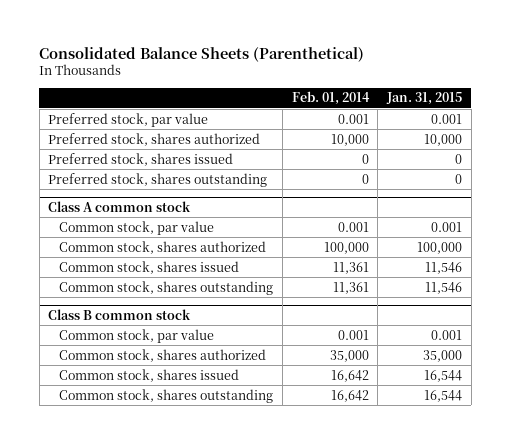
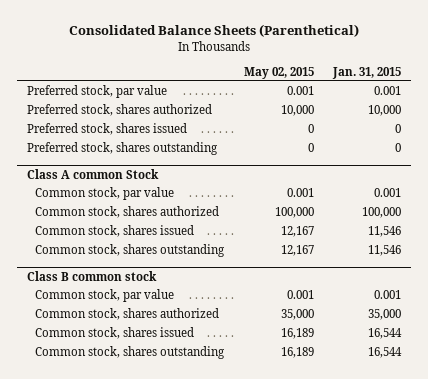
- | Feb. 01, 2014 | Jan. 31, 2015
+ | May 02, 2015 | Jan. 31, 2015
- Class A common stock
+ Class A common Stock

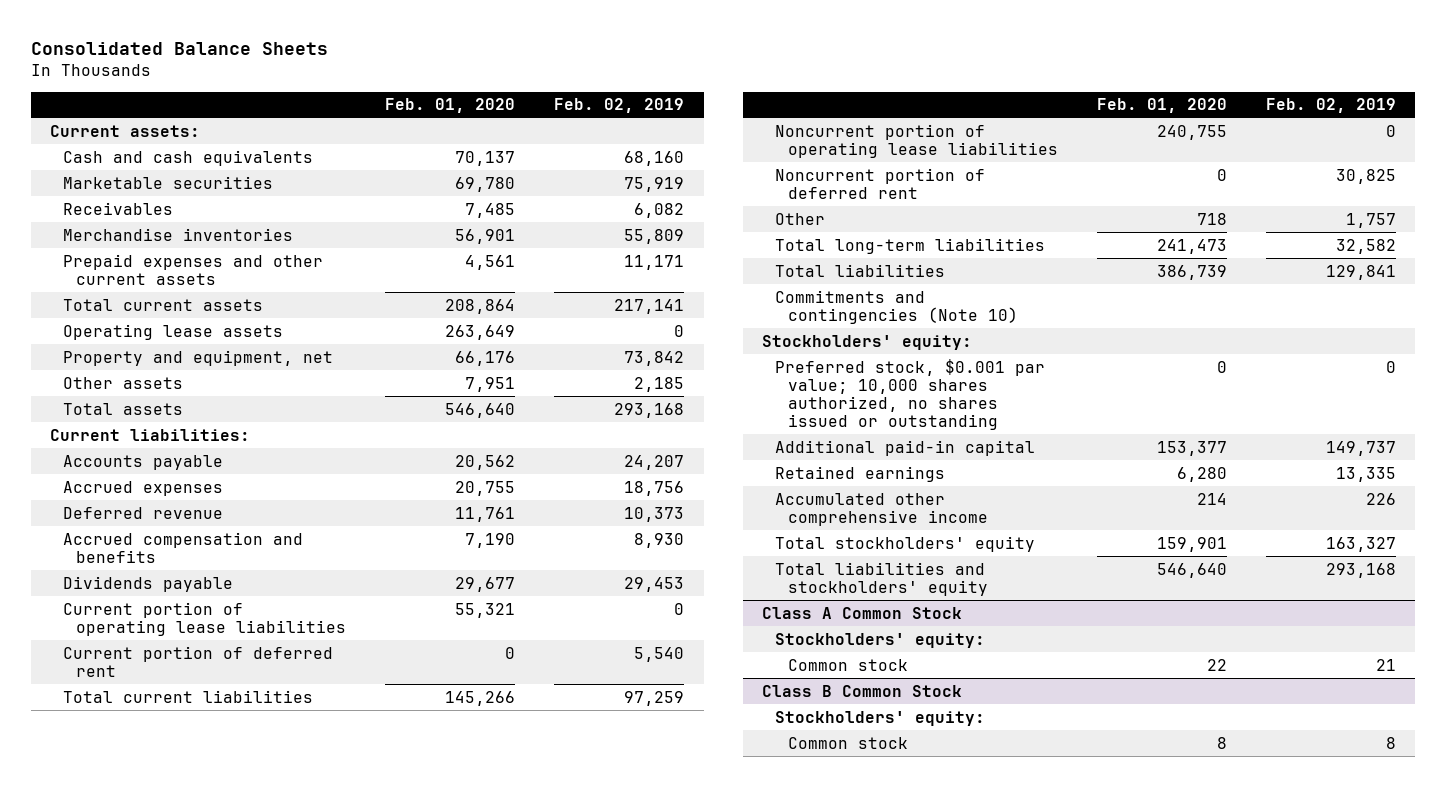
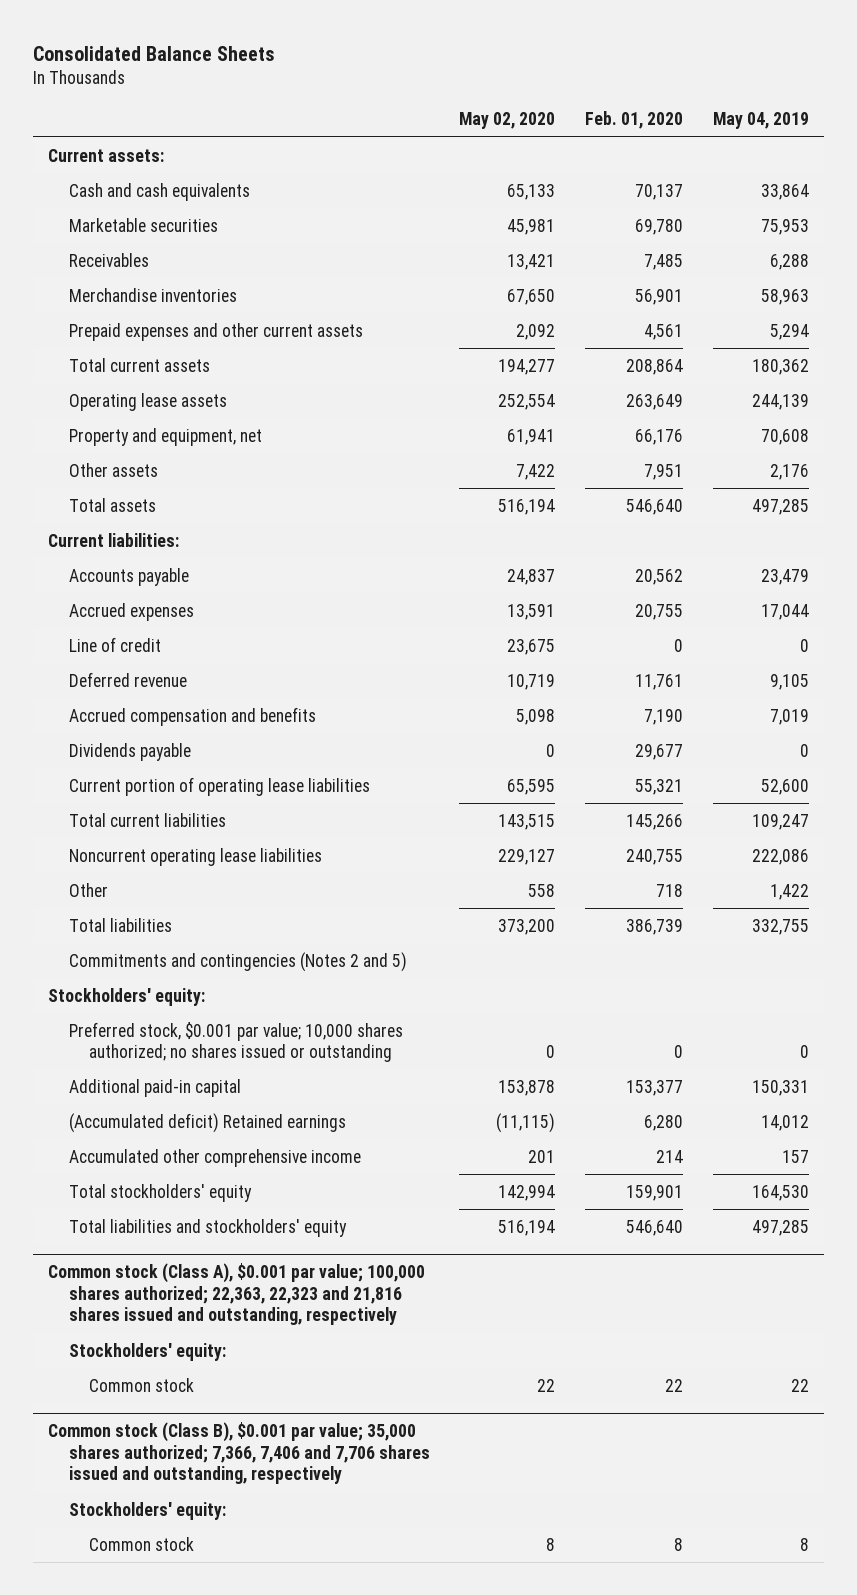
- | Feb. 01, 2020 | Feb. 02, 2019
+ | May 02, 2020 | Feb. 01, 2020 | May 04, 2019
+ Line of credit | 23,675 | 0 | 0
- Current portion of deferred rent | 0 | 5,540
- Noncurrent portion of operating lease liabilities | 240,755 | 0
- Noncurrent portion of deferred rent | 0 | 30,825
+ Noncurrent operating lease liabilities | 229,127 | 240,755 | 222,086
- Total long-term liabilities | 241,473 | 32,582
- Commitments and contingencies (Note 10)
+ Commitments and contingencies (Notes 2 and 5)
- Preferred stock, $0.001 par value; 10,000 shares authorized, no shares issued or outstanding | 0 | 0
+ Preferred stock, $0.001 par value; 10,000 shares authorized; no shares issued or outstanding | 0 | 0 | 0
- Retained earnings | 6,280 | 13,335
+ (Accumulated deficit) Retained earnings | (11,115) | 6,280 | 14,012
- Class A Common Stock
+ Common stock (Class A), $0.001 par value; 100,000 shares authorized; 22,363, 22,323 and 21,816 shares issued and outstanding, respectively
- Class B Common Stock
+ Common stock (Class B), $0.001 par value; 35,000 shares authorized; 7,366, 7,406 and 7,706 shares issued and outstanding, respectively

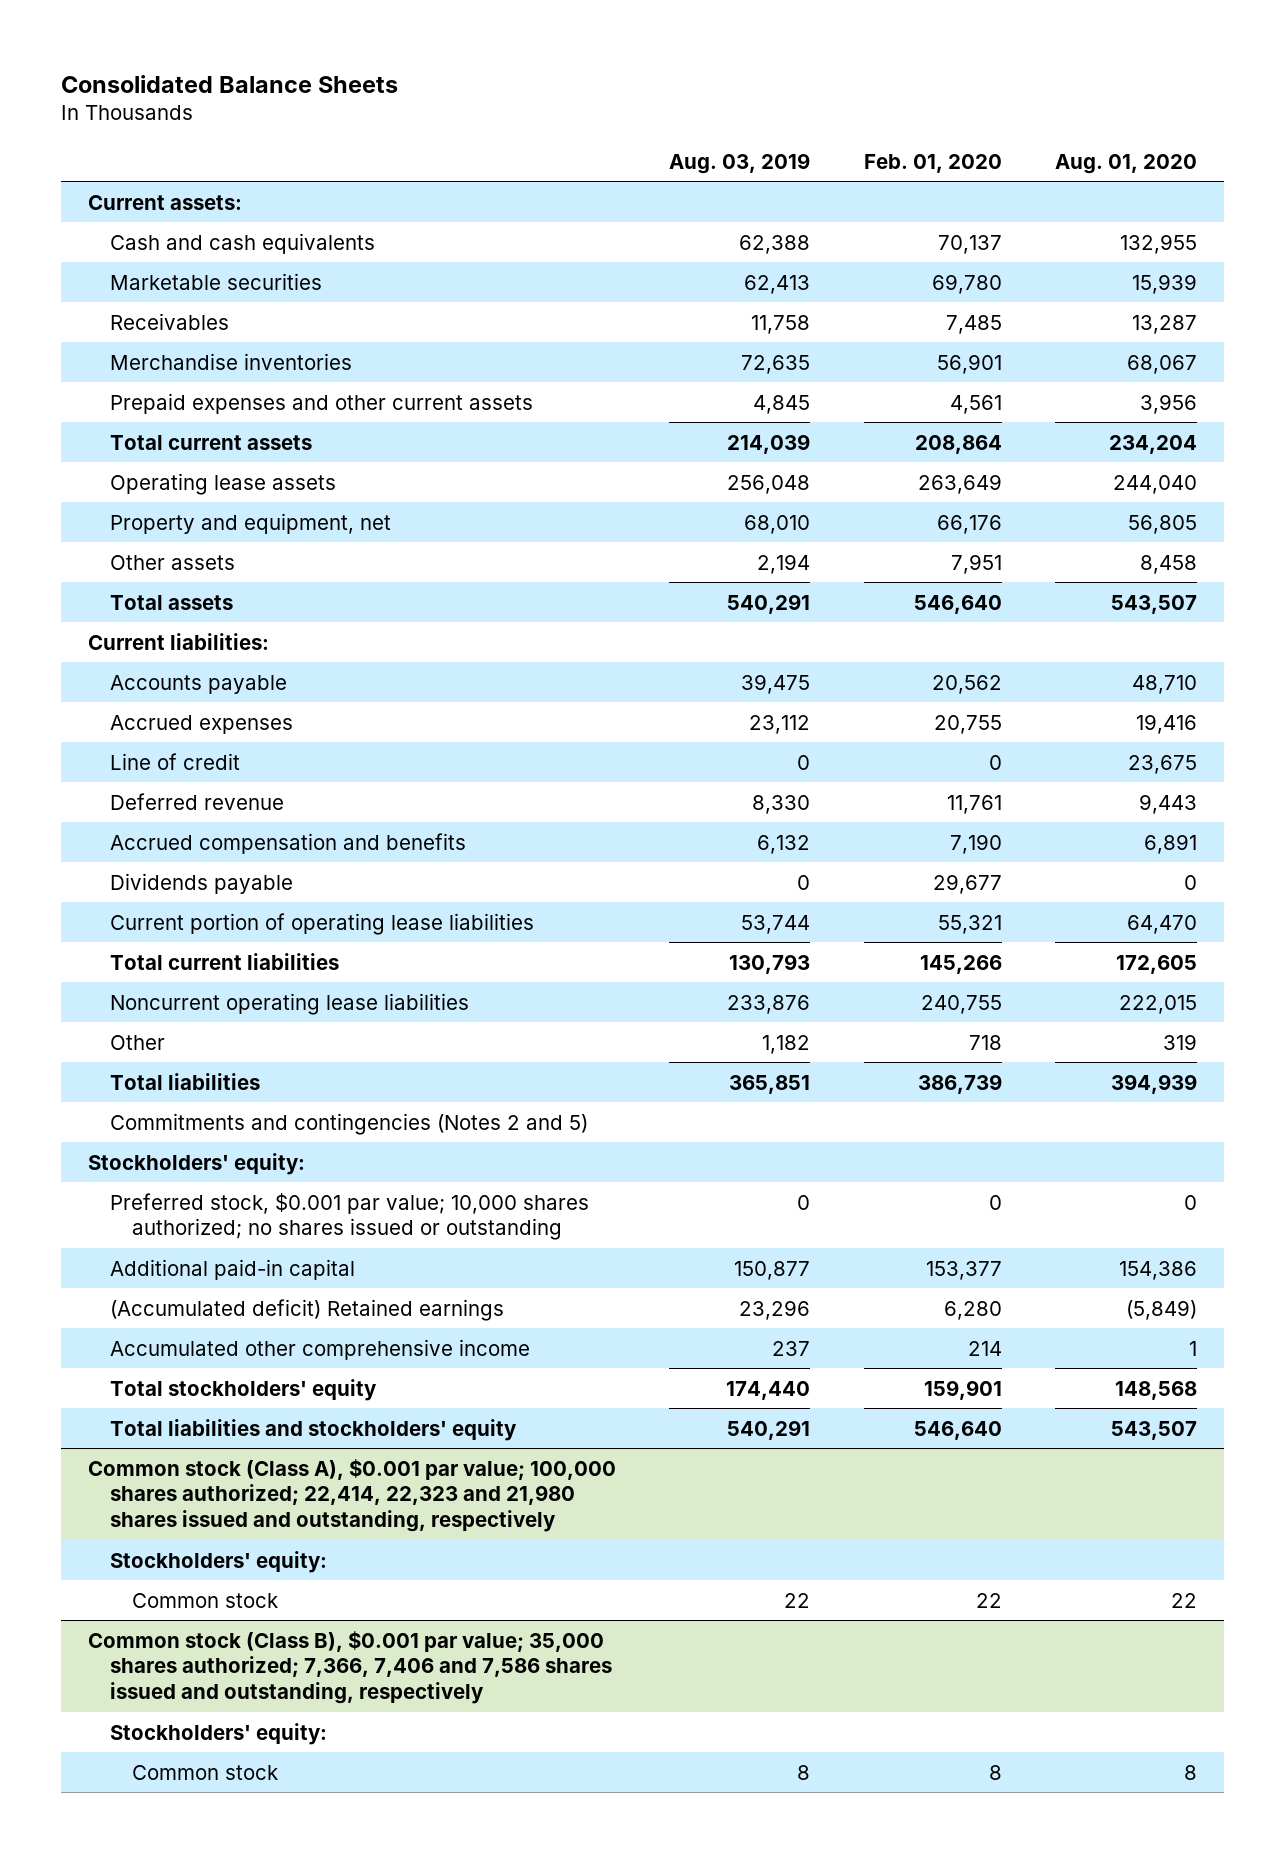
- | May 02, 2020 | Feb. 01, 2020 | May 04, 2019
+ | Aug. 03, 2019 | Feb. 01, 2020 | Aug. 01, 2020
- Common stock (Class A), $0.001 par value; 100,000 shares authorized; 22,363, 22,323 and 21,816 shares issued and outstanding, respectively
+ Common stock (Class A), $0.001 par value; 100,000 shares authorized; 22,414, 22,323 and 21,980 shares issued and outstanding, respectively
- Common stock (Class B), $0.001 par value; 35,000 shares authorized; 7,366, 7,406 and 7,706 shares issued and outstanding, respectively
+ Common stock (Class B), $0.001 par value; 35,000 shares authorized; 7,366, 7,406 and 7,586 shares issued and outstanding, respectively

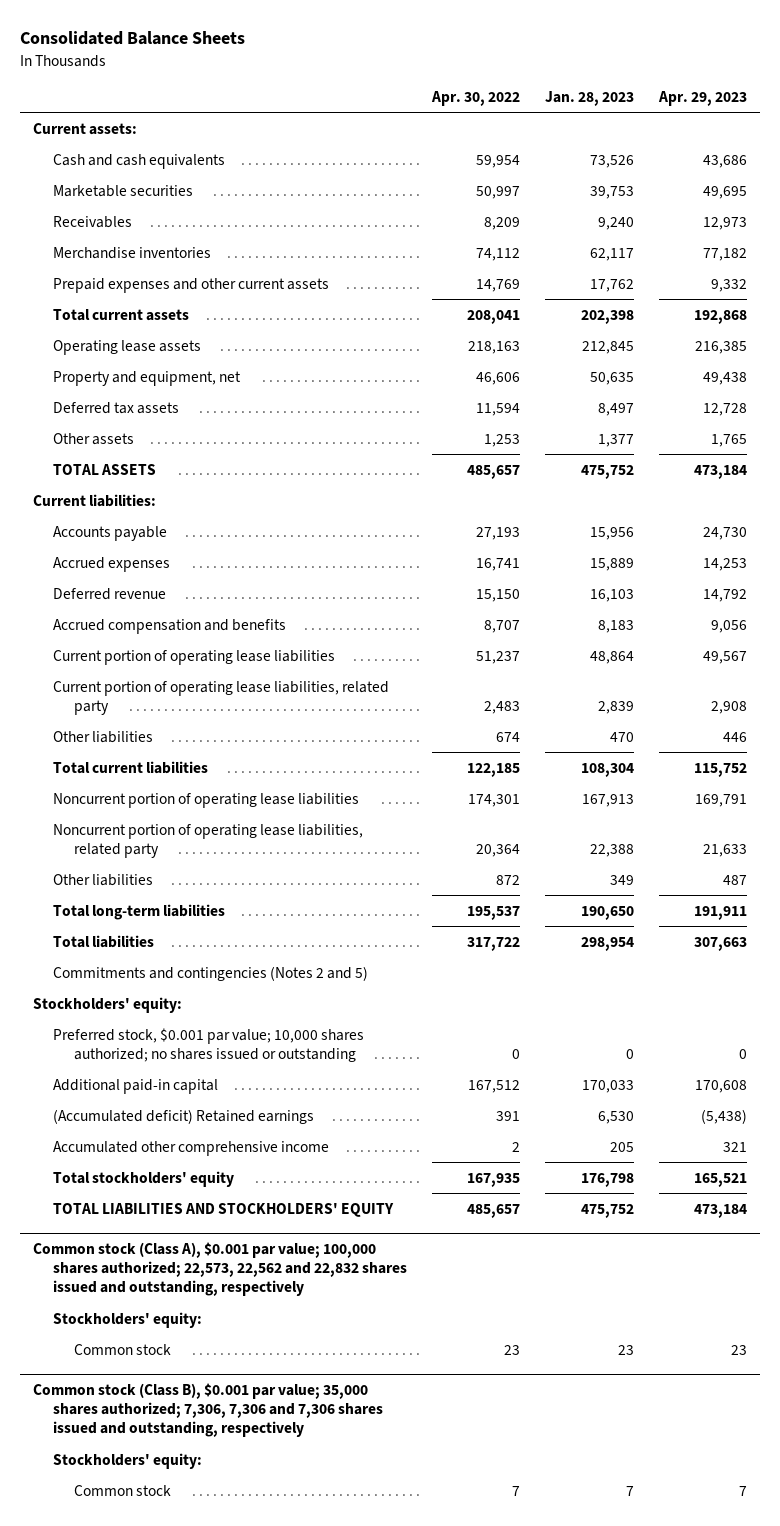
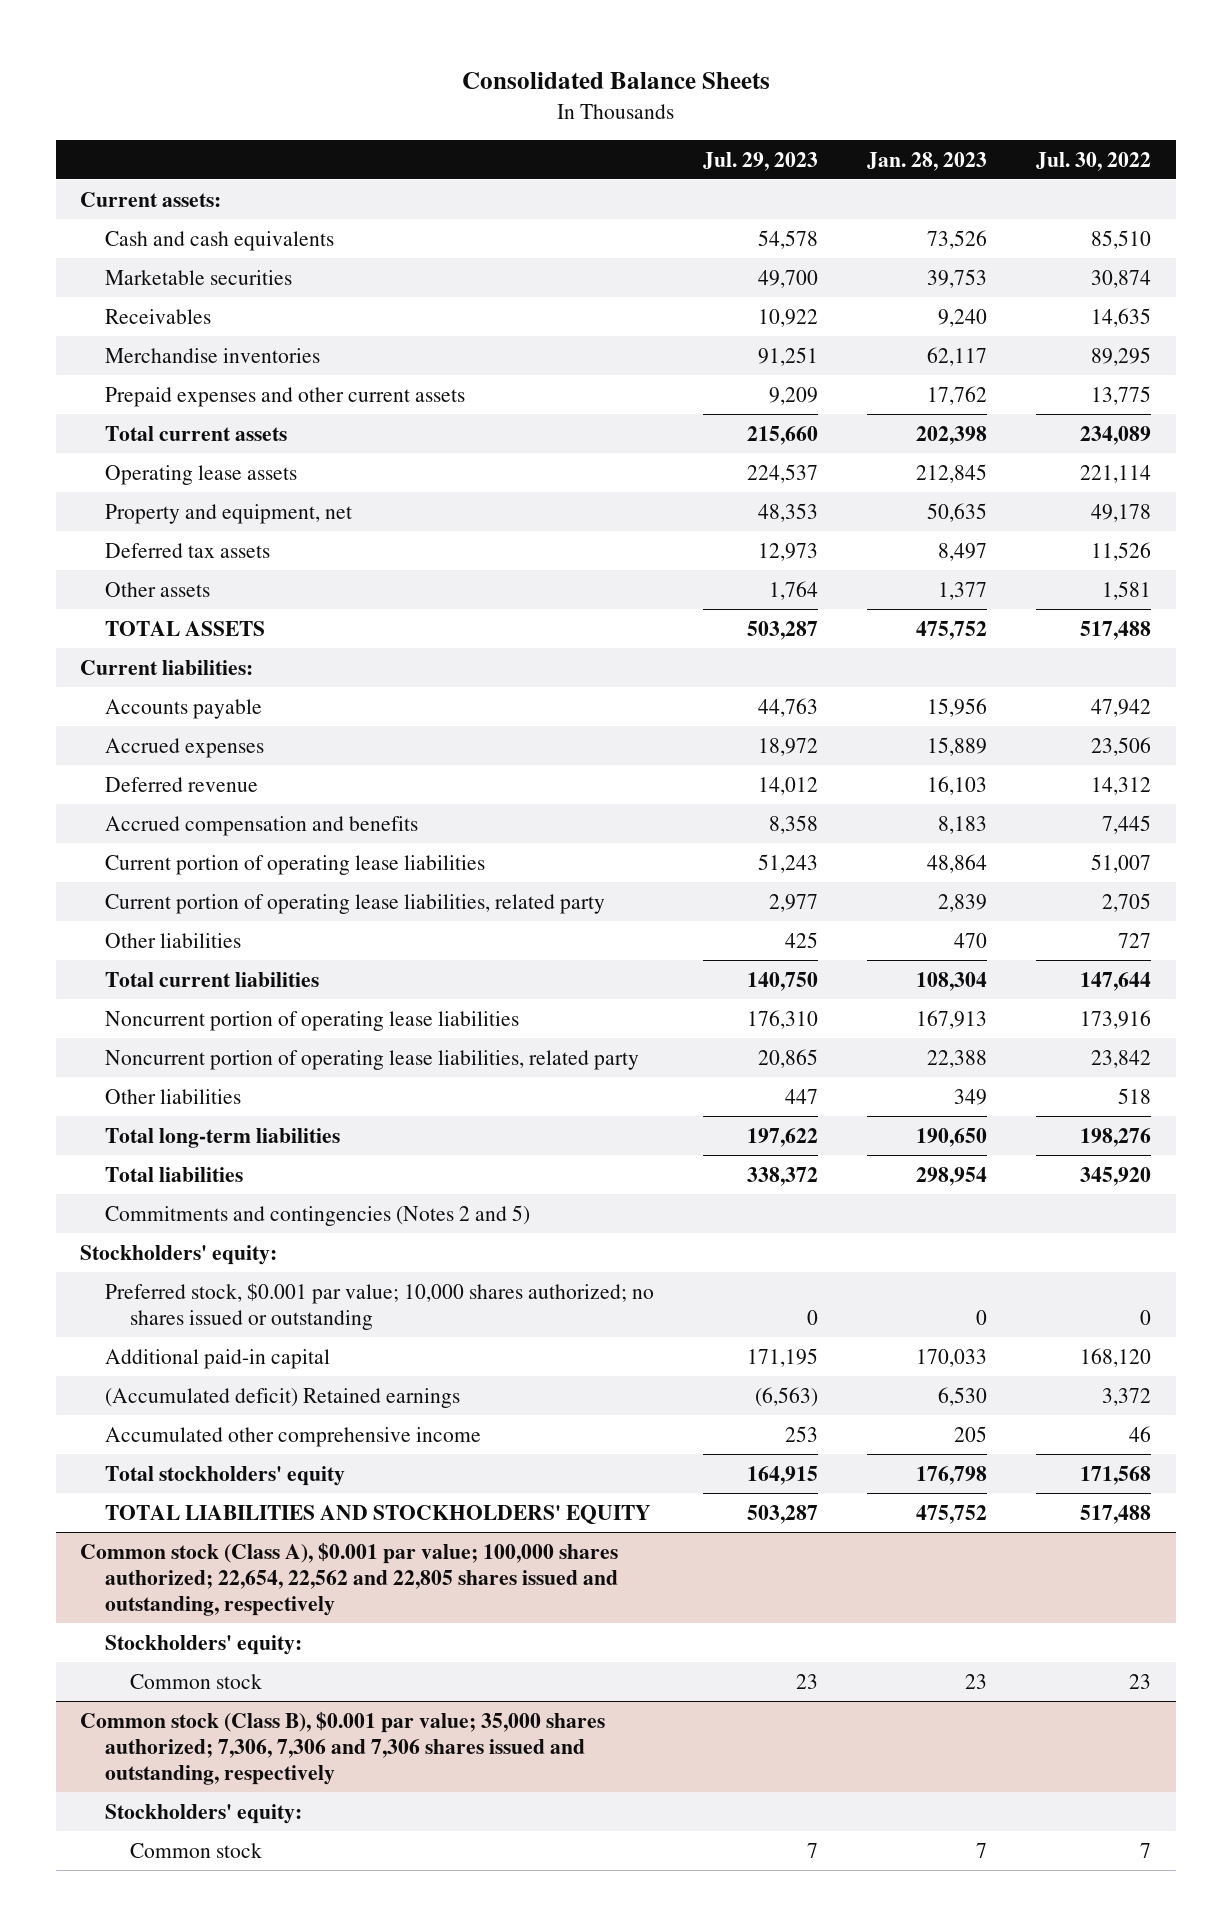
- | Apr. 30, 2022 | Jan. 28, 2023 | Apr. 29, 2023
+ | Jul. 29, 2023 | Jan. 28, 2023 | Jul. 30, 2022
- Common stock (Class A), $0.001 par value; 100,000 shares authorized; 22,573, 22,562 and 22,832 shares issued and outstanding, respectively
+ Common stock (Class A), $0.001 par value; 100,000 shares authorized; 22,654, 22,562 and 22,805 shares issued and outstanding, respectively

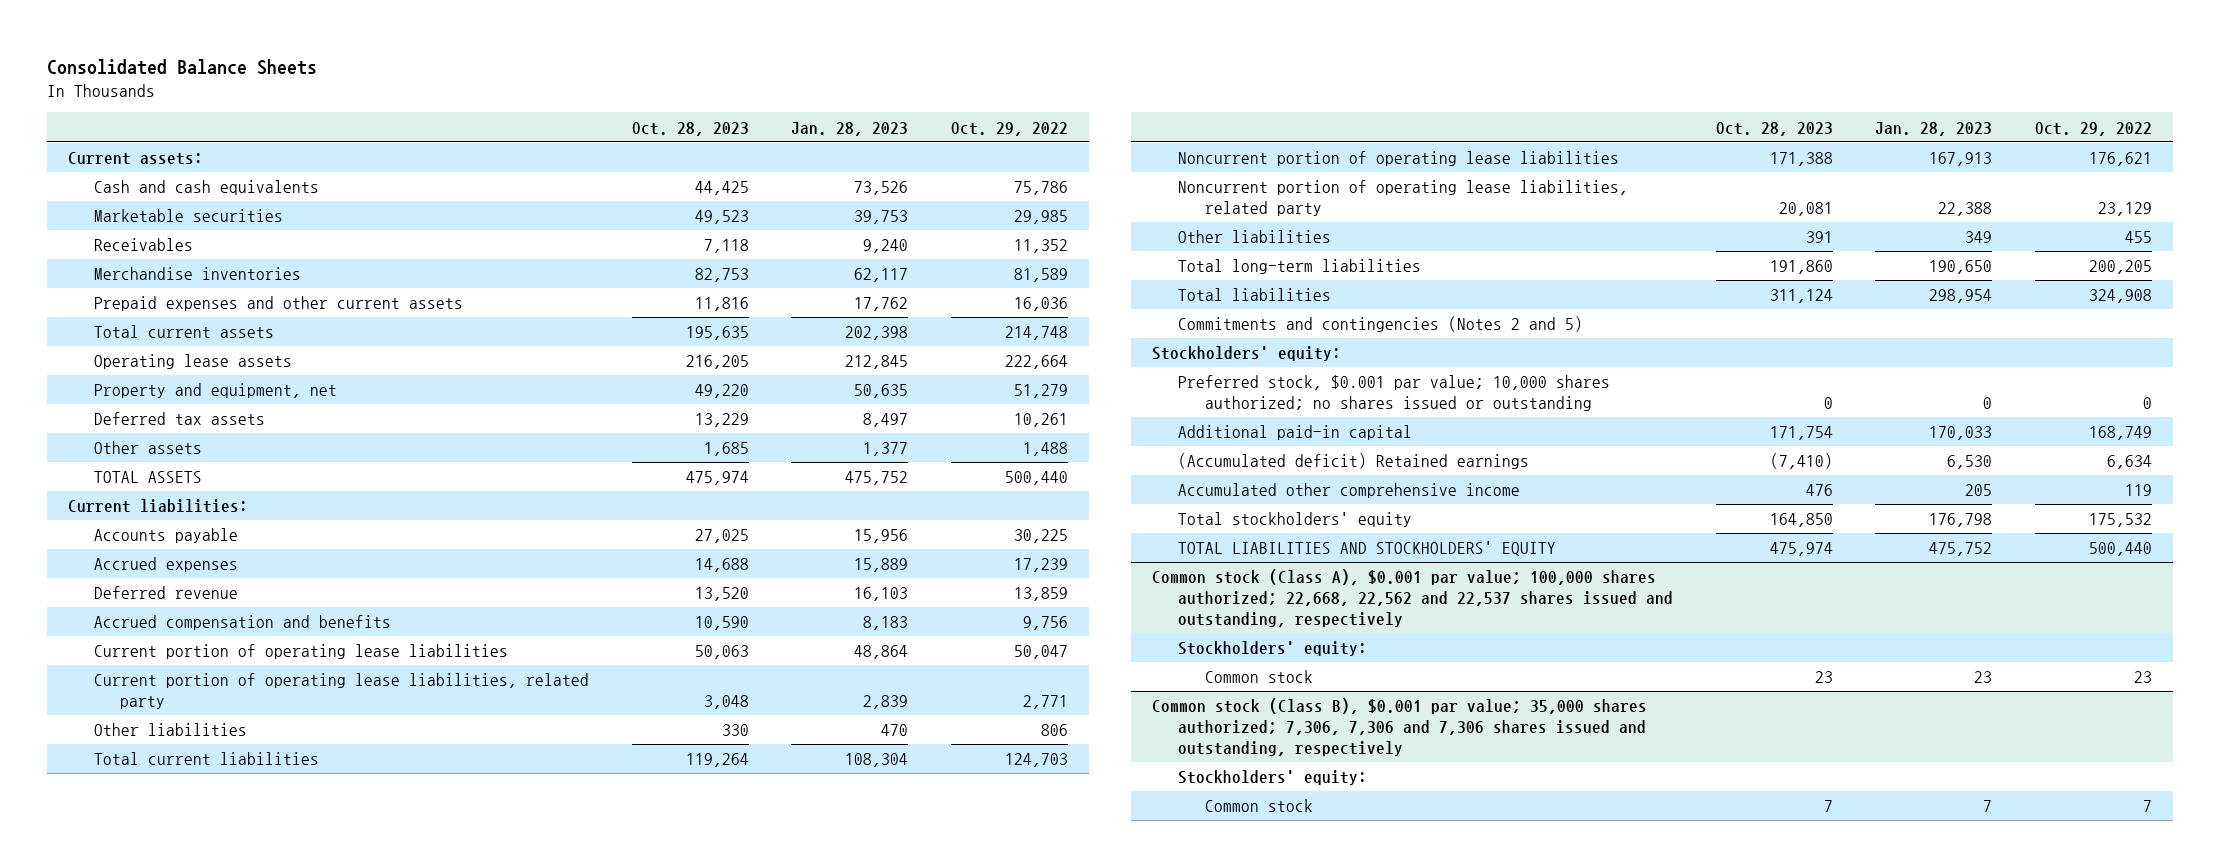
- | Jul. 29, 2023 | Jan. 28, 2023 | Jul. 30, 2022
+ | Oct. 28, 2023 | Jan. 28, 2023 | Oct. 29, 2022
- Common stock (Class A), $0.001 par value; 100,000 shares authorized; 22,654, 22,562 and 22,805 shares issued and outstanding, respectively
+ Common stock (Class A), $0.001 par value; 100,000 shares authorized; 22,668, 22,562 and 22,537 shares issued and outstanding, respectively

